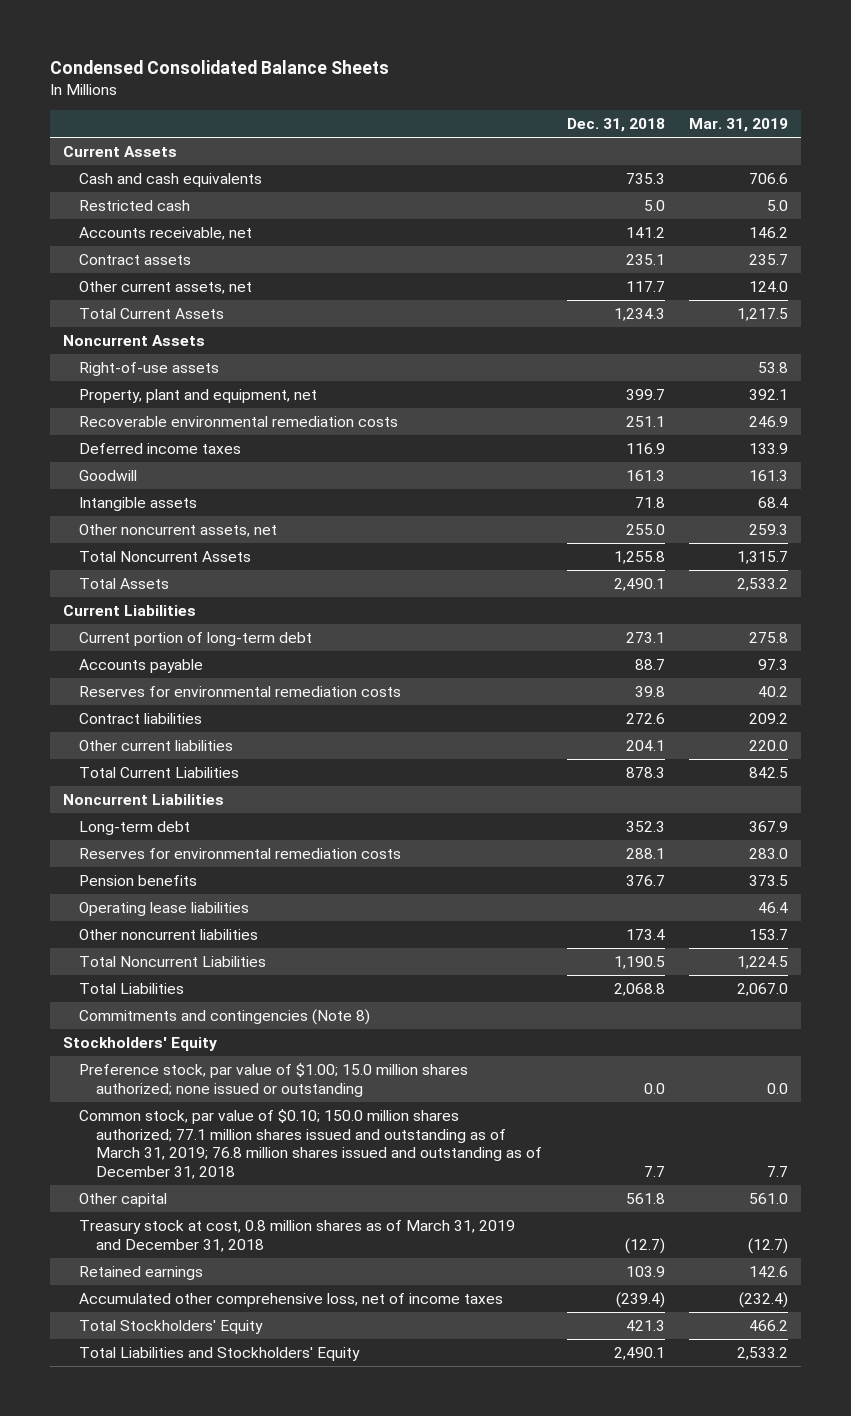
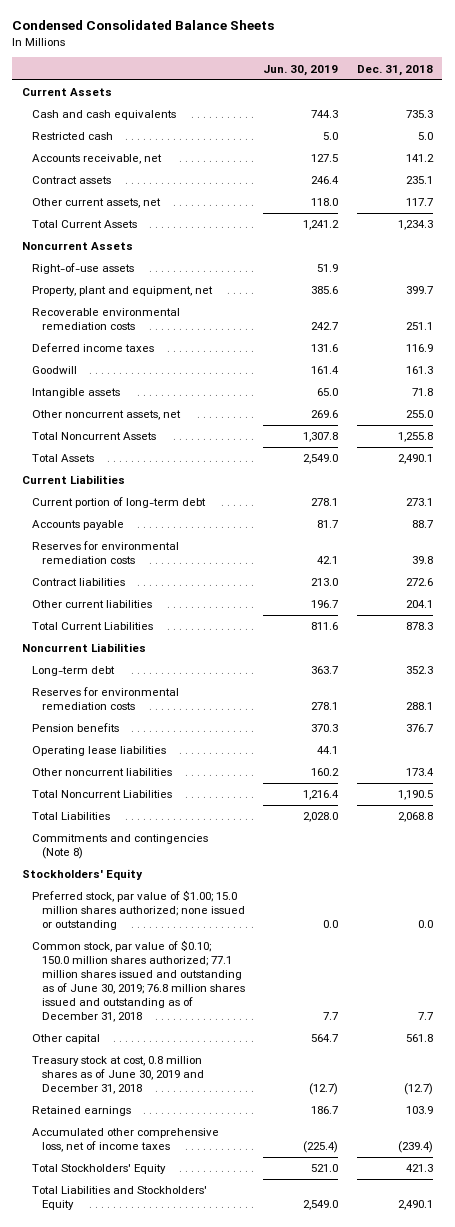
- | Dec. 31, 2018 | Mar. 31, 2019
+ | Jun. 30, 2019 | Dec. 31, 2018
- Preference stock, par value of $1.00; 15.0 million shares authorized; none issued or outstanding | 0.0 | 0.0
- Common stock, par value of $0.10; 150.0 million shares authorized; 77.1 million shares issued and outstanding as of March 31, 2019; 76.8 million shares issued and outstanding as of December 31, 2018 | 7.7 | 7.7
+ Preferred stock, par value of $1.00; 15.0 million shares authorized; none issued or outstanding | 0.0 | 0.0
+ Common stock, par value of $0.10; 150.0 million shares authorized; 77.1 million shares issued and outstanding as of June 30, 2019; 76.8 million shares issued and outstanding as of December 31, 2018 | 7.7 | 7.7
- Treasury stock at cost, 0.8 million shares as of March 31, 2019 and December 31, 2018 | (12.7) | (12.7)
+ Treasury stock at cost, 0.8 million shares as of June 30, 2019 and December 31, 2018 | (12.7) | (12.7)

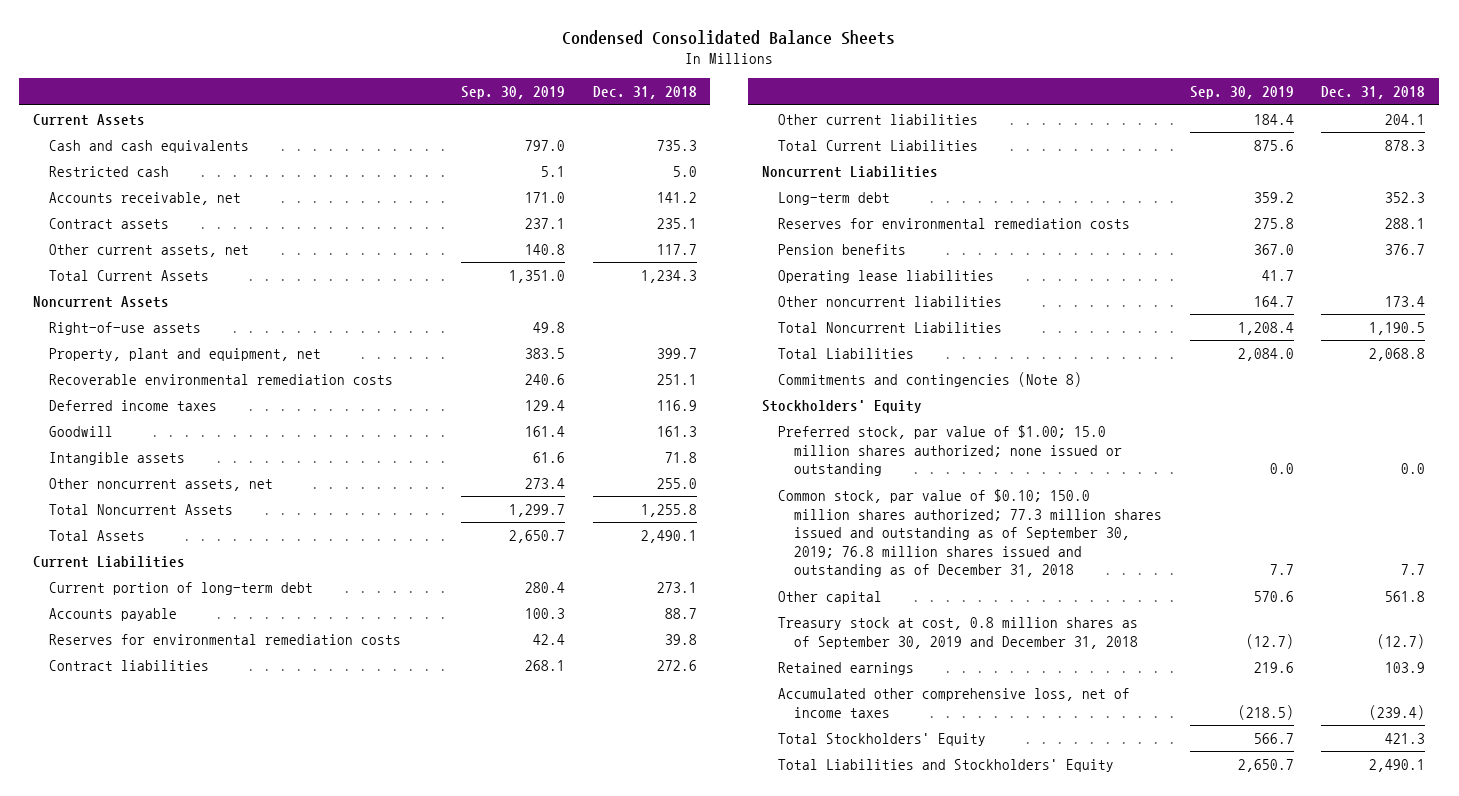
- | Jun. 30, 2019 | Dec. 31, 2018
+ | Sep. 30, 2019 | Dec. 31, 2018
- Common stock, par value of $0.10; 150.0 million shares authorized; 77.1 million shares issued and outstanding as of June 30, 2019; 76.8 million shares issued and outstanding as of December 31, 2018 | 7.7 | 7.7
+ Common stock, par value of $0.10; 150.0 million shares authorized; 77.3 million shares issued and outstanding as of September 30, 2019; 76.8 million shares issued and outstanding as of December 31, 2018 | 7.7 | 7.7
- Treasury stock at cost, 0.8 million shares as of June 30, 2019 and December 31, 2018 | (12.7) | (12.7)
+ Treasury stock at cost, 0.8 million shares as of September 30, 2019 and December 31, 2018 | (12.7) | (12.7)

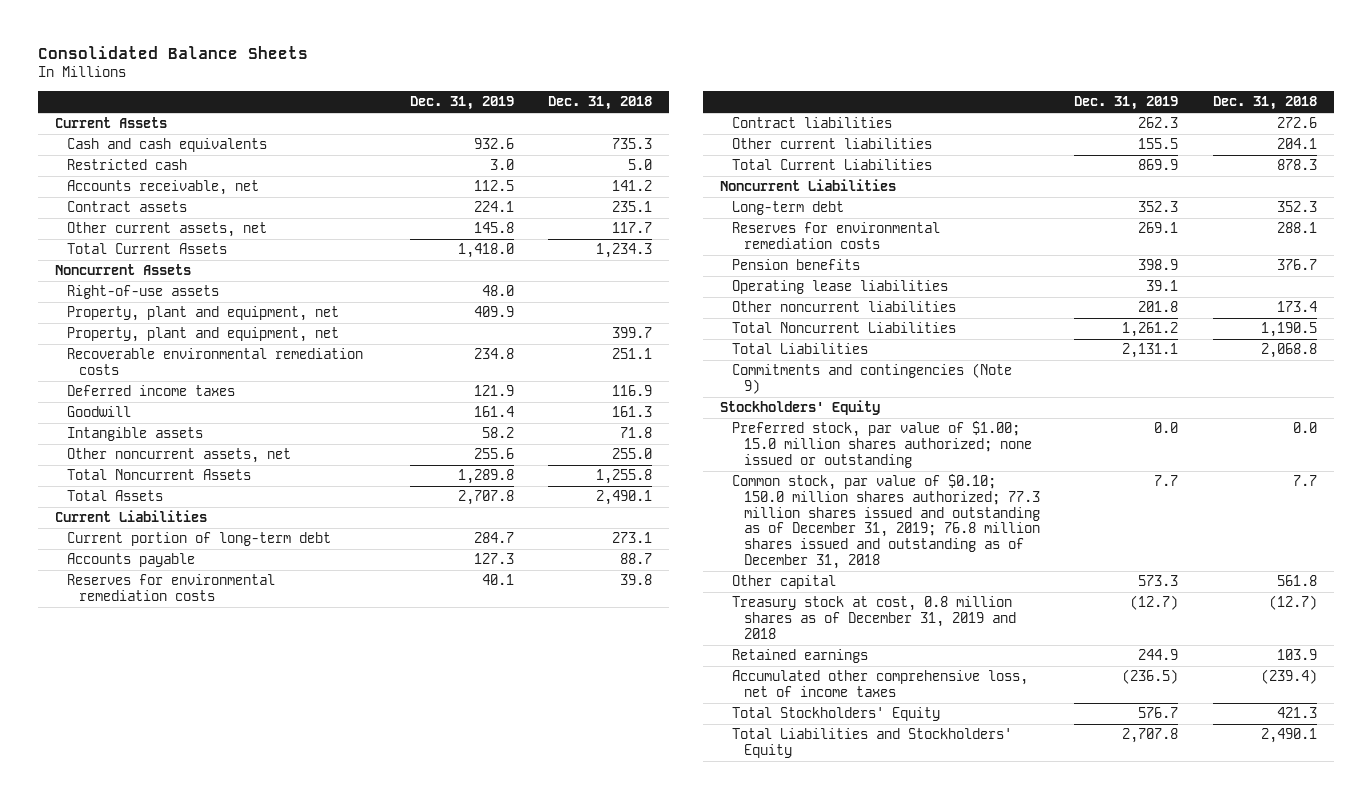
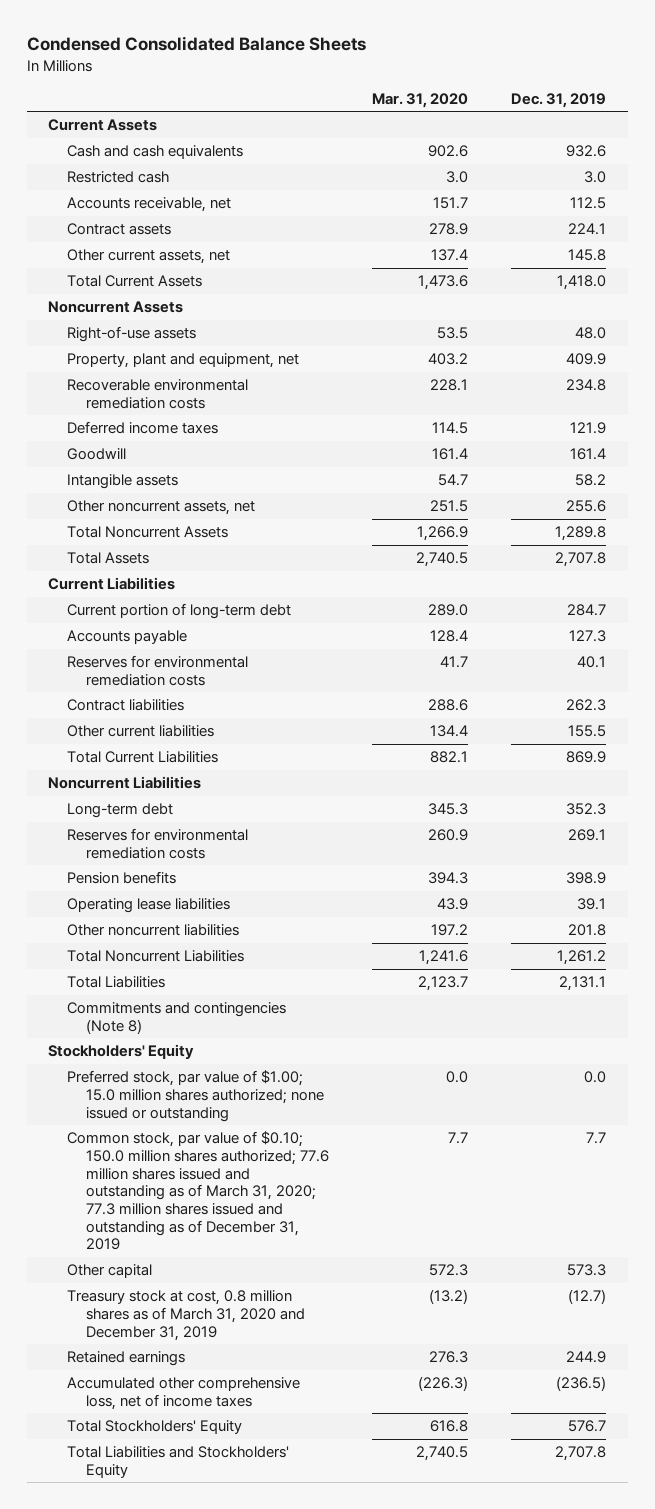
- Consolidated Balance Sheets
+ Condensed Consolidated Balance Sheets
- | Dec. 31, 2019 | Dec. 31, 2018
+ | Mar. 31, 2020 | Dec. 31, 2019
- Property, plant and equipment, net | | 399.7
- Commitments and contingencies (Note 9)
+ Commitments and contingencies (Note 8)
- Common stock, par value of $0.10; 150.0 million shares authorized; 77.3 million shares issued and outstanding as of December 31, 2019; 76.8 million shares issued and outstanding as of December 31, 2018 | 7.7 | 7.7
+ Common stock, par value of $0.10; 150.0 million shares authorized; 77.6 million shares issued and outstanding as of March 31, 2020; 77.3 million shares issued and outstanding as of December 31, 2019 | 7.7 | 7.7
- Treasury stock at cost, 0.8 million shares as of December 31, 2019 and 2018 | (12.7) | (12.7)
+ Treasury stock at cost, 0.8 million shares as of March 31, 2020 and December 31, 2019 | (13.2) | (12.7)

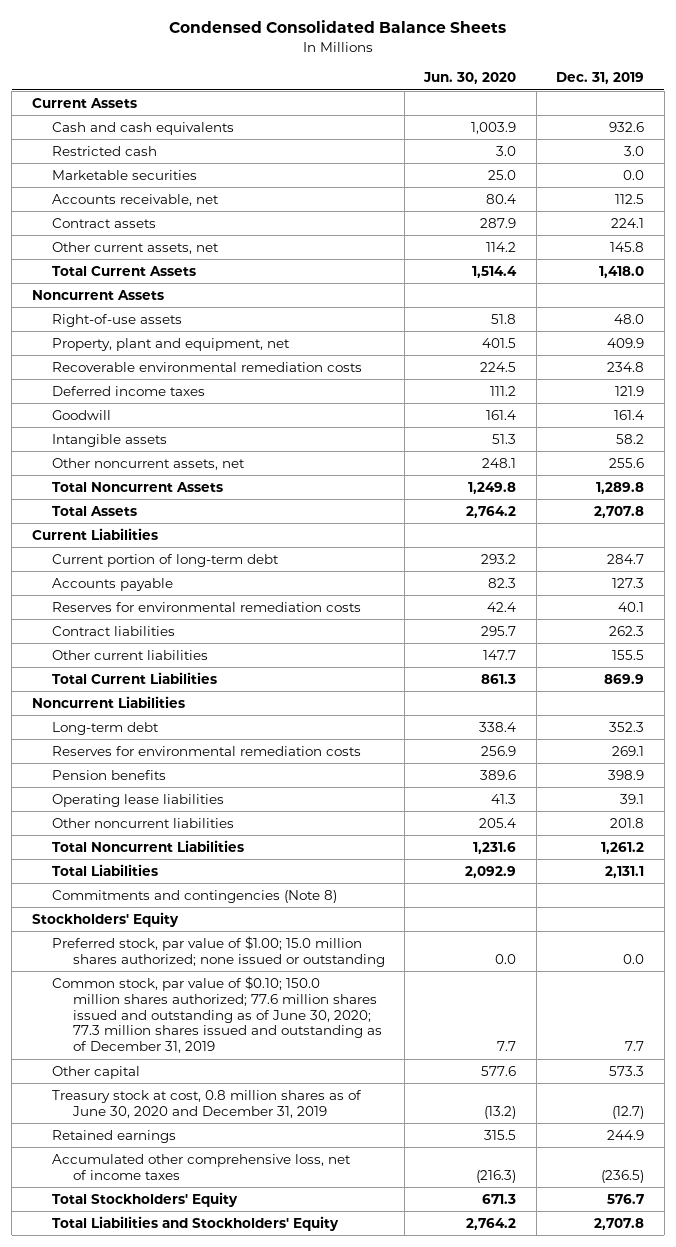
- | Mar. 31, 2020 | Dec. 31, 2019
+ | Jun. 30, 2020 | Dec. 31, 2019
+ Marketable securities | 25.0 | 0.0
- Common stock, par value of $0.10; 150.0 million shares authorized; 77.6 million shares issued and outstanding as of March 31, 2020; 77.3 million shares issued and outstanding as of December 31, 2019 | 7.7 | 7.7
+ Common stock, par value of $0.10; 150.0 million shares authorized; 77.6 million shares issued and outstanding as of June 30, 2020; 77.3 million shares issued and outstanding as of December 31, 2019 | 7.7 | 7.7
- Treasury stock at cost, 0.8 million shares as of March 31, 2020 and December 31, 2019 | (13.2) | (12.7)
+ Treasury stock at cost, 0.8 million shares as of June 30, 2020 and December 31, 2019 | (13.2) | (12.7)

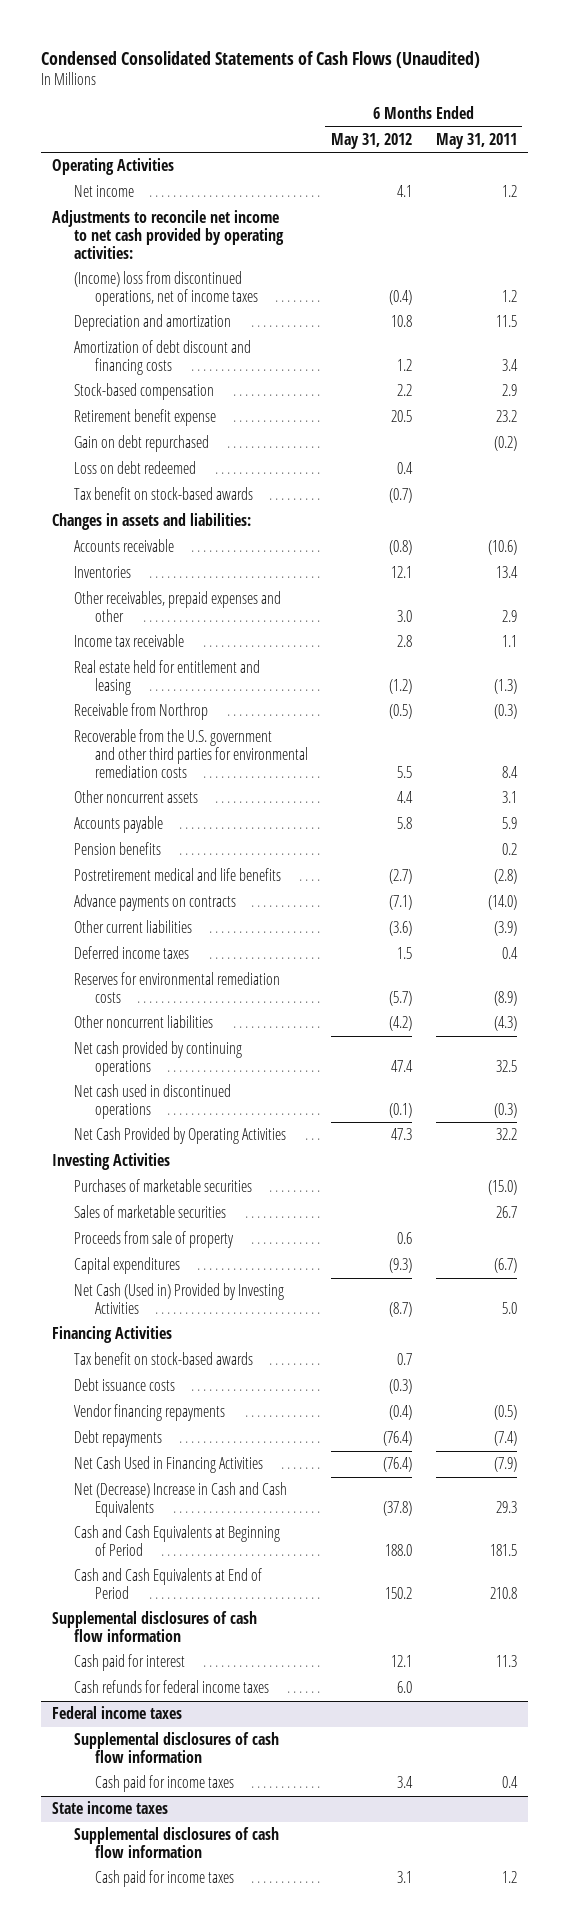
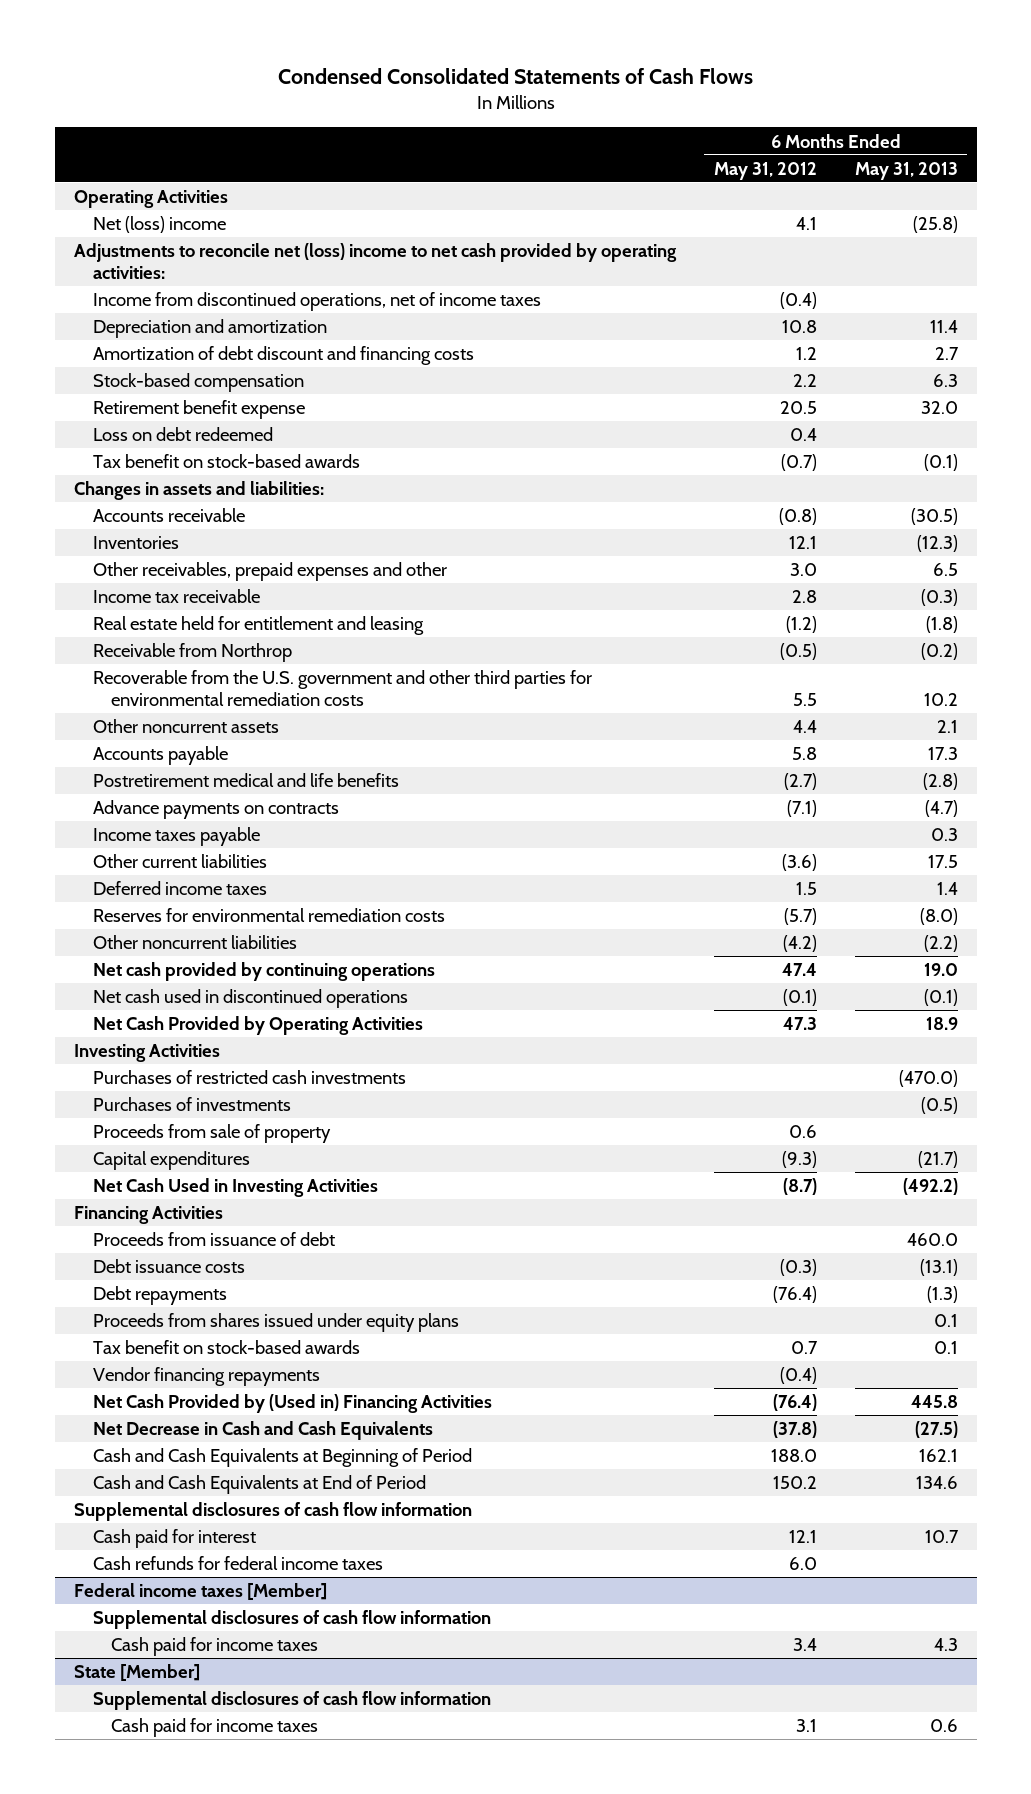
- Condensed Consolidated Statements of Cash Flows (Unaudited)
+ Condensed Consolidated Statements of Cash Flows
- | 6 Months Ended May 31, 2012 | 6 Months Ended May 31, 2011
+ | 6 Months Ended May 31, 2012 | 6 Months Ended May 31, 2013
- Net income | 4.1 | 1.2
- Adjustments to reconcile net income to net cash provided by operating activities:
- (Income) loss from discontinued operations, net of income taxes | (0.4) | 1.2
+ Net (loss) income | 4.1 | (25.8)
+ Adjustments to reconcile net (loss) income to net cash provided by operating activities:
+ Income from discontinued operations, net of income taxes | (0.4) |
- Gain on debt repurchased | | (0.2)
- Pension benefits | | 0.2
+ Income taxes payable | | 0.3
- Purchases of marketable securities | | (15.0)
- Sales of marketable securities | | 26.7
+ Purchases of restricted cash investments | | (470.0)
+ Purchases of investments | | (0.5)
- Net Cash (Used in) Provided by Investing Activities | (8.7) | 5.0
+ Net Cash Used in Investing Activities | (8.7) | (492.2)
+ Proceeds from issuance of debt | | 460.0
- Net Cash Used in Financing Activities | (76.4) | (7.9)
- Net (Decrease) Increase in Cash and Cash Equivalents | (37.8) | 29.3
+ Proceeds from shares issued under equity plans | | 0.1
moved down: Tax benefit on stock-based awards | 0.7 | 0.1
moved down: Vendor financing repayments | (0.4) |
+ Net Cash Provided by (Used in) Financing Activities | (76.4) | 445.8
+ Net Decrease in Cash and Cash Equivalents | (37.8) | (27.5)
- Federal income taxes
+ Federal income taxes [Member]
- State income taxes
+ State [Member]

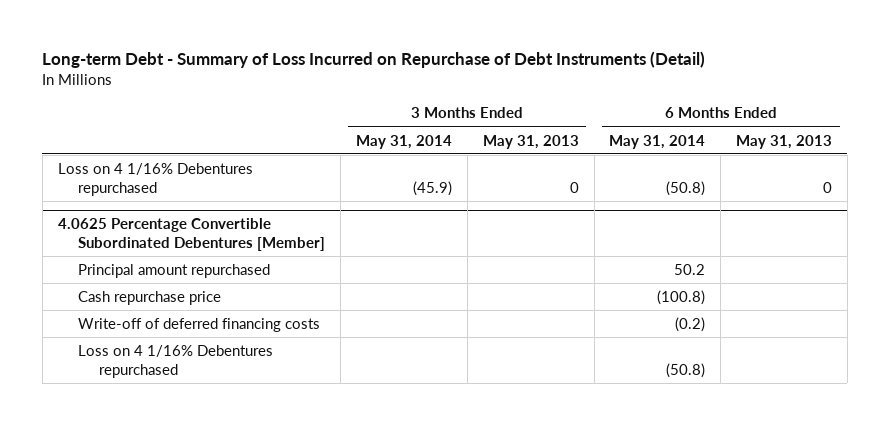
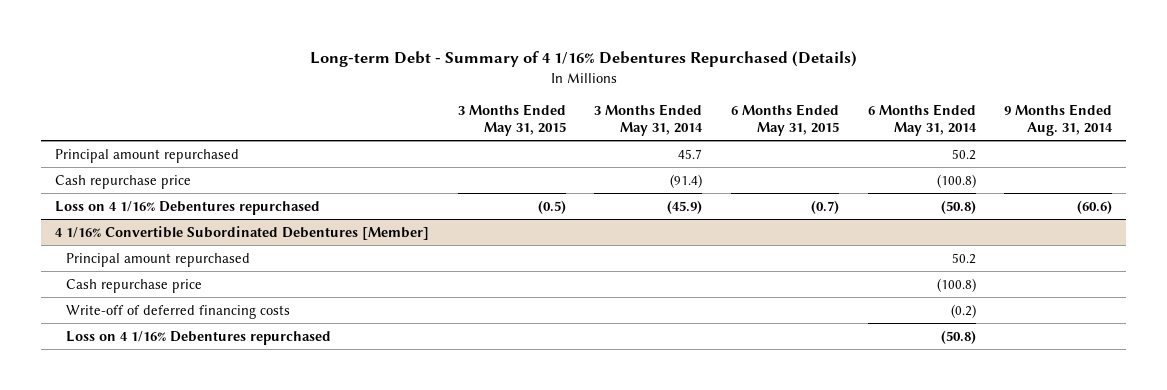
- Long-term Debt - Summary of Loss Incurred on Repurchase of Debt Instruments (Detail)
+ Long-term Debt - Summary of 4 1/16% Debentures Repurchased (Details)
- | 3 Months Ended May 31, 2014 | 3 Months Ended May 31, 2013 | 6 Months Ended May 31, 2014 | 6 Months Ended May 31, 2013
+ | 3 Months Ended May 31, 2015 | 3 Months Ended May 31, 2014 | 6 Months Ended May 31, 2015 | 6 Months Ended May 31, 2014 | 9 Months Ended Aug. 31, 2014
+ Principal amount repurchased | | 45.7 | | 50.2 |
+ Cash repurchase price | | (91.4) | | (100.8) |
- 4.0625 Percentage Convertible Subordinated Debentures [Member]
+ 4 1/16% Convertible Subordinated Debentures [Member]

